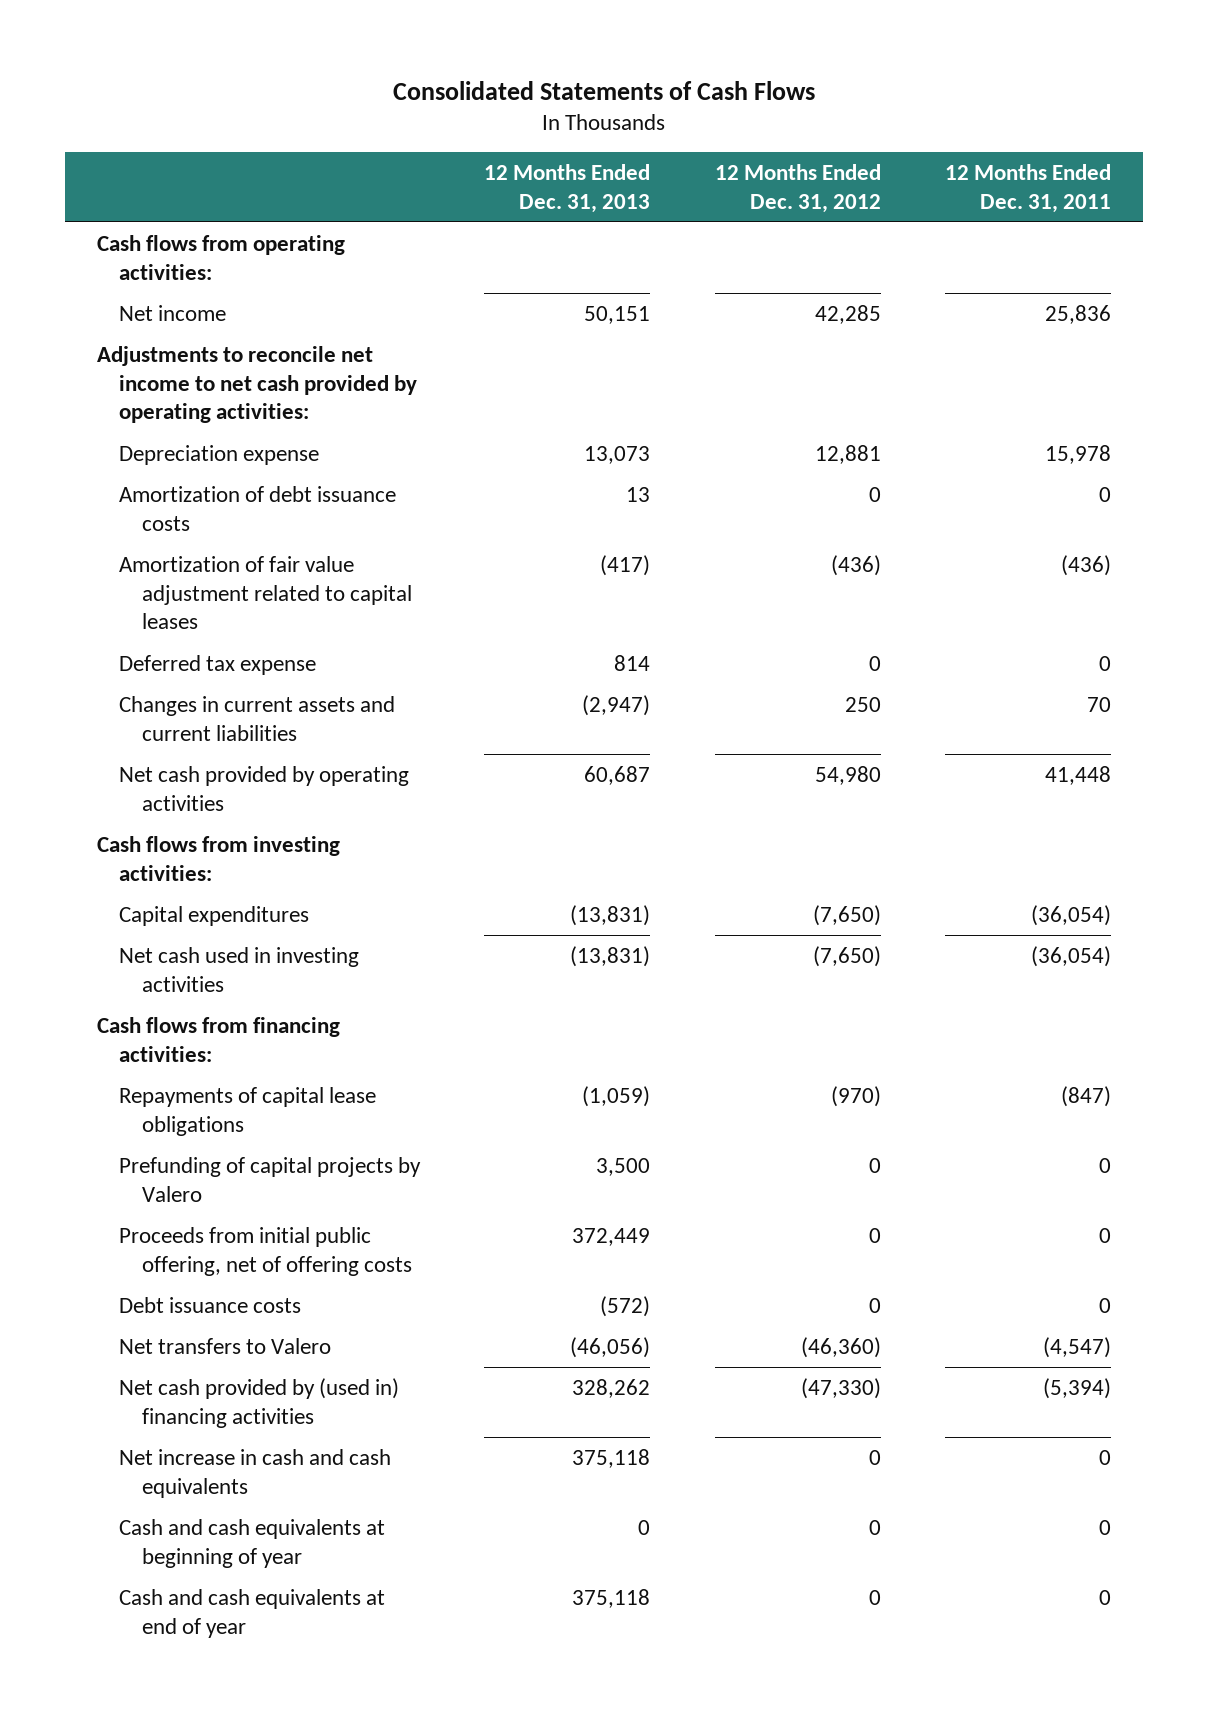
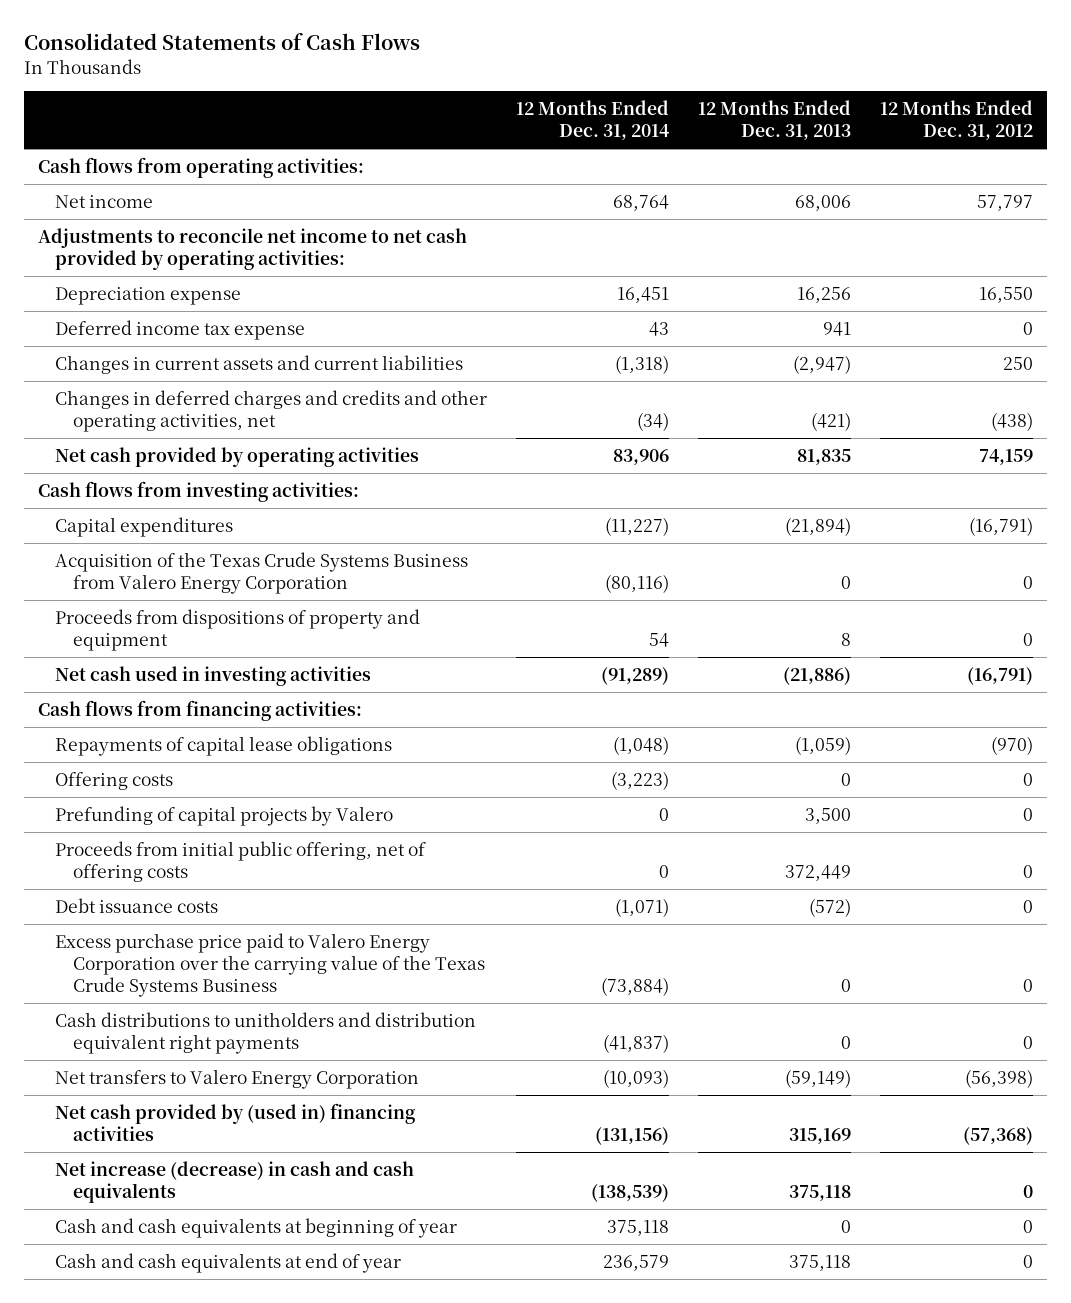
- | 12 Months Ended Dec. 31, 2013 | 12 Months Ended Dec. 31, 2012 | 12 Months Ended Dec. 31, 2011
+ | 12 Months Ended Dec. 31, 2014 | 12 Months Ended Dec. 31, 2013 | 12 Months Ended Dec. 31, 2012
- Net income | 50,151 | 42,285 | 25,836
+ Net income | 68,764 | 68,006 | 57,797
- Depreciation expense | 13,073 | 12,881 | 15,978
- Amortization of debt issuance costs | 13 | 0 | 0
- Amortization of fair value adjustment related to capital leases | (417) | (436) | (436)
- Deferred tax expense | 814 | 0 | 0
+ Depreciation expense | 16,451 | 16,256 | 16,550
+ Deferred income tax expense | 43 | 941 | 0
- Net cash provided by operating activities | 60,687 | 54,980 | 41,448
+ Changes in deferred charges and credits and other operating activities, net | (34) | (421) | (438)
+ Net cash provided by operating activities | 83,906 | 81,835 | 74,159
- Capital expenditures | (13,831) | (7,650) | (36,054)
- Net cash used in investing activities | (13,831) | (7,650) | (36,054)
+ Capital expenditures | (11,227) | (21,894) | (16,791)
+ Acquisition of the Texas Crude Systems Business from Valero Energy Corporation | (80,116) | 0 | 0
+ Proceeds from dispositions of property and equipment | 54 | 8 | 0
+ Net cash used in investing activities | (91,289) | (21,886) | (16,791)
+ Offering costs | (3,223) | 0 | 0
- Net transfers to Valero | (46,056) | (46,360) | (4,547)
- Net cash provided by (used in) financing activities | 328,262 | (47,330) | (5,394)
- Net increase in cash and cash equivalents | 375,118 | 0 | 0
+ Excess purchase price paid to Valero Energy Corporation over the carrying value of the Texas Crude Systems Business | (73,884) | 0 | 0
+ Cash distributions to unitholders and distribution equivalent right payments | (41,837) | 0 | 0
+ Net transfers to Valero Energy Corporation | (10,093) | (59,149) | (56,398)
+ Net cash provided by (used in) financing activities | (131,156) | 315,169 | (57,368)
+ Net increase (decrease) in cash and cash equivalents | (138,539) | 375,118 | 0

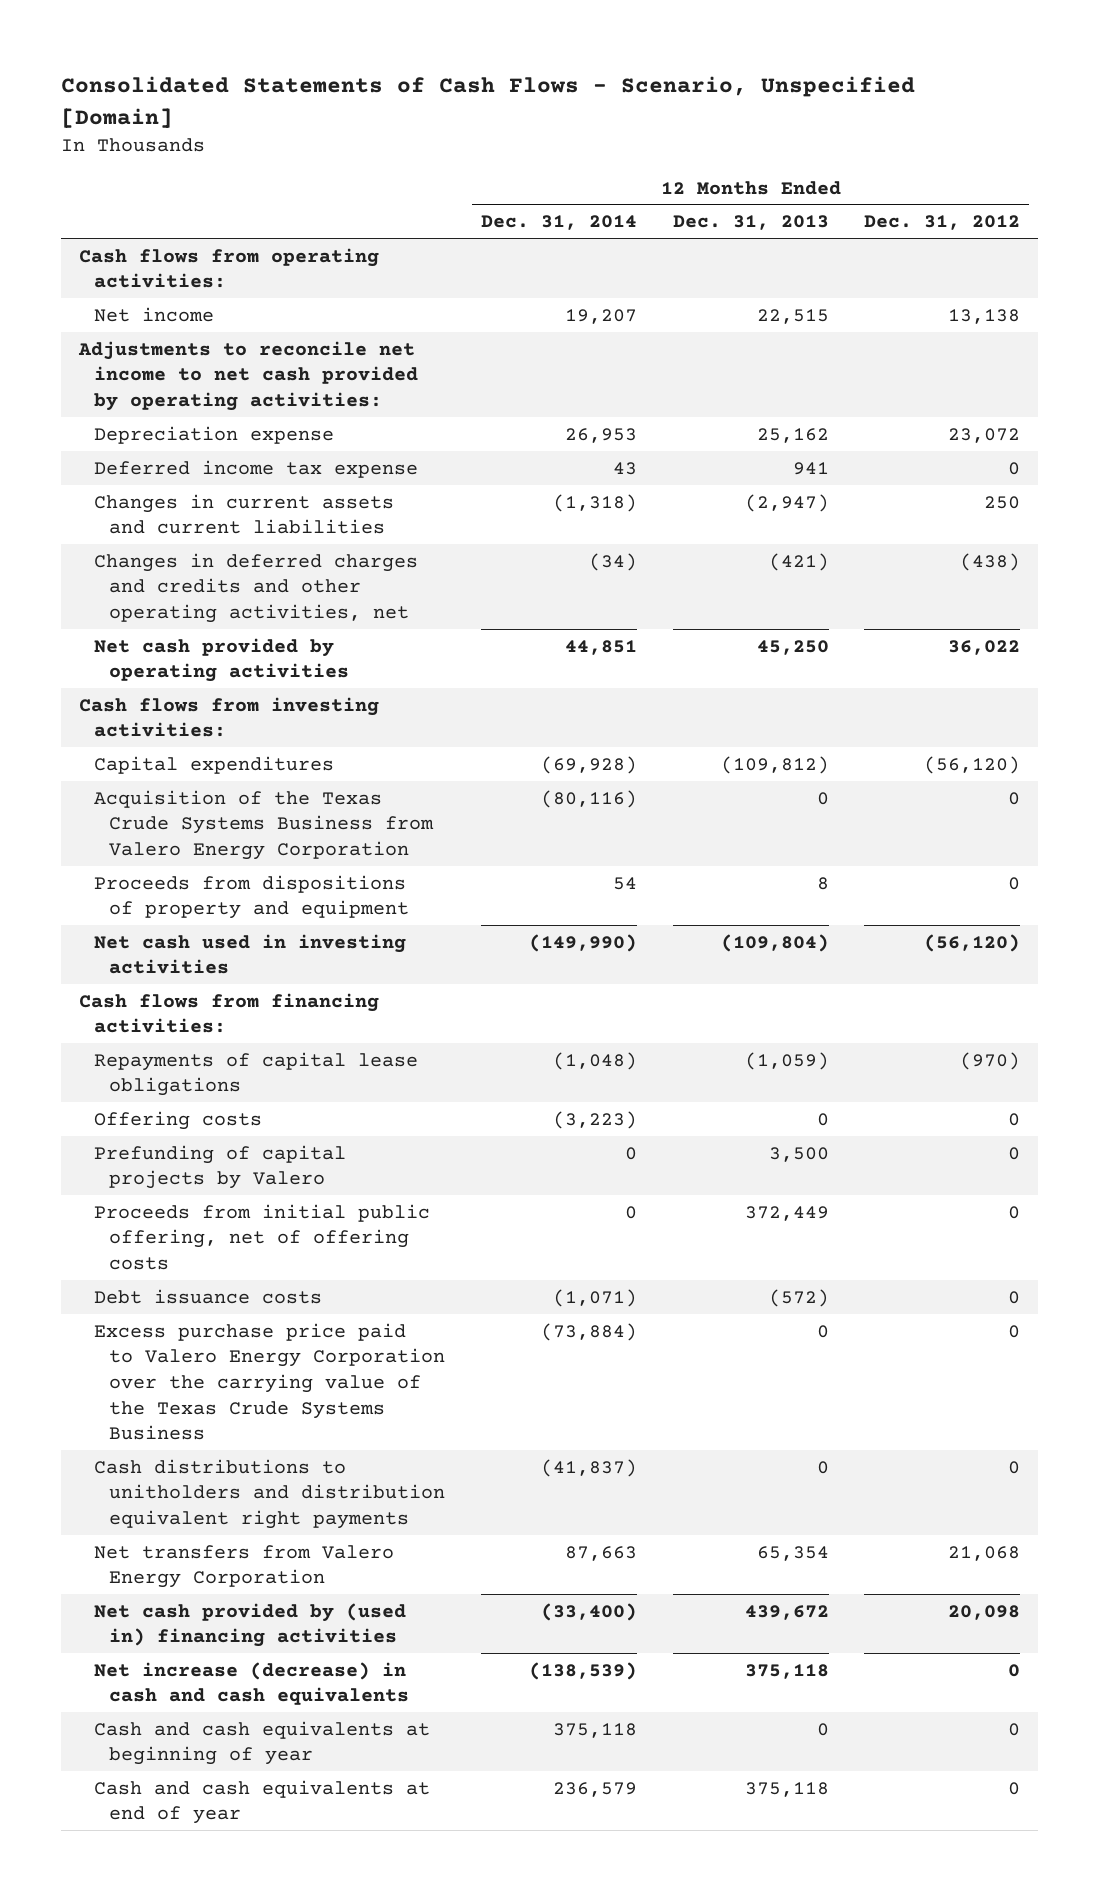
- Consolidated Statements of Cash Flows
+ Consolidated Statements of Cash Flows - Scenario, Unspecified [Domain]
- Net income | 68,764 | 68,006 | 57,797
+ Net income | 19,207 | 22,515 | 13,138
- Depreciation expense | 16,451 | 16,256 | 16,550
+ Depreciation expense | 26,953 | 25,162 | 23,072
- Net cash provided by operating activities | 83,906 | 81,835 | 74,159
+ Net cash provided by operating activities | 44,851 | 45,250 | 36,022
- Capital expenditures | (11,227) | (21,894) | (16,791)
+ Capital expenditures | (69,928) | (109,812) | (56,120)
- Net cash used in investing activities | (91,289) | (21,886) | (16,791)
+ Net cash used in investing activities | (149,990) | (109,804) | (56,120)
- Net transfers to Valero Energy Corporation | (10,093) | (59,149) | (56,398)
- Net cash provided by (used in) financing activities | (131,156) | 315,169 | (57,368)
+ Net transfers from Valero Energy Corporation | 87,663 | 65,354 | 21,068
+ Net cash provided by (used in) financing activities | (33,400) | 439,672 | 20,098

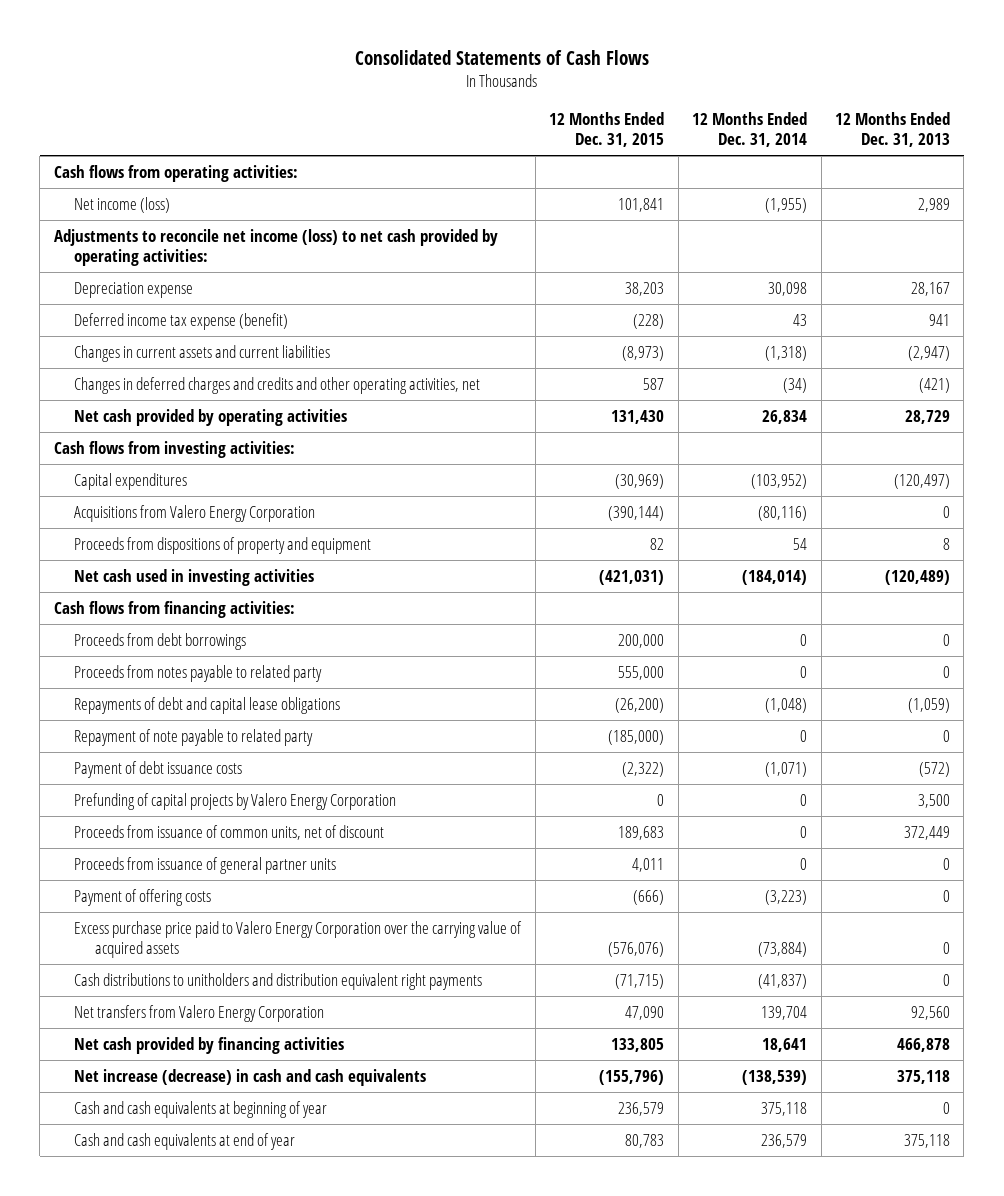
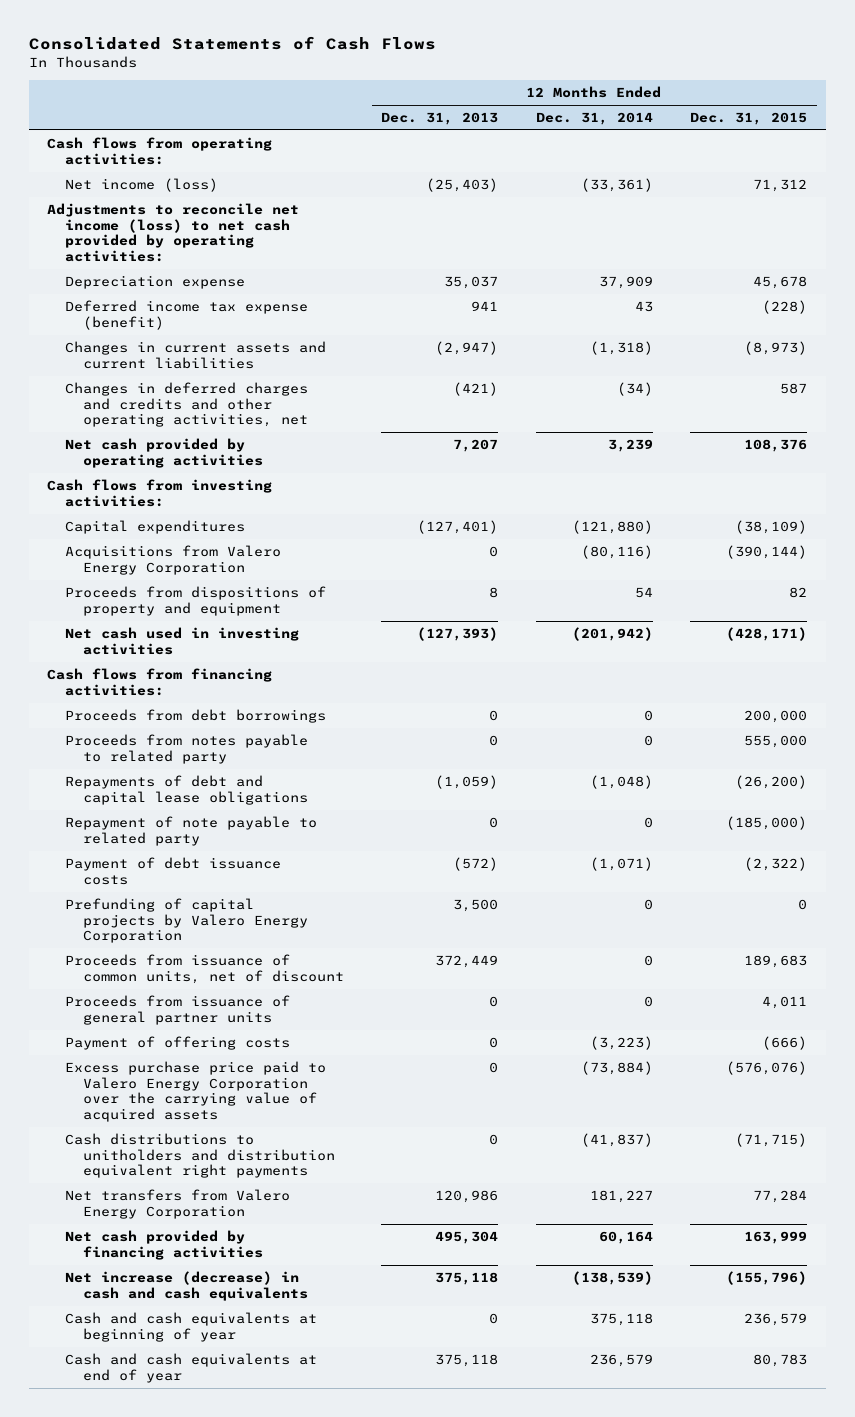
- | 12 Months Ended Dec. 31, 2015 | 12 Months Ended Dec. 31, 2014 | 12 Months Ended Dec. 31, 2013
+ | 12 Months Ended Dec. 31, 2013 | 12 Months Ended Dec. 31, 2014 | 12 Months Ended Dec. 31, 2015
- Net income (loss) | 101,841 | (1,955) | 2,989
+ Net income (loss) | (25,403) | (33,361) | 71,312
- Depreciation expense | 38,203 | 30,098 | 28,167
+ Depreciation expense | 35,037 | 37,909 | 45,678
- Net cash provided by operating activities | 131,430 | 26,834 | 28,729
+ Net cash provided by operating activities | 7,207 | 3,239 | 108,376
- Capital expenditures | (30,969) | (103,952) | (120,497)
+ Capital expenditures | (127,401) | (121,880) | (38,109)
- Net cash used in investing activities | (421,031) | (184,014) | (120,489)
+ Net cash used in investing activities | (127,393) | (201,942) | (428,171)
- Net transfers from Valero Energy Corporation | 47,090 | 139,704 | 92,560
- Net cash provided by financing activities | 133,805 | 18,641 | 466,878
+ Net transfers from Valero Energy Corporation | 120,986 | 181,227 | 77,284
+ Net cash provided by financing activities | 495,304 | 60,164 | 163,999

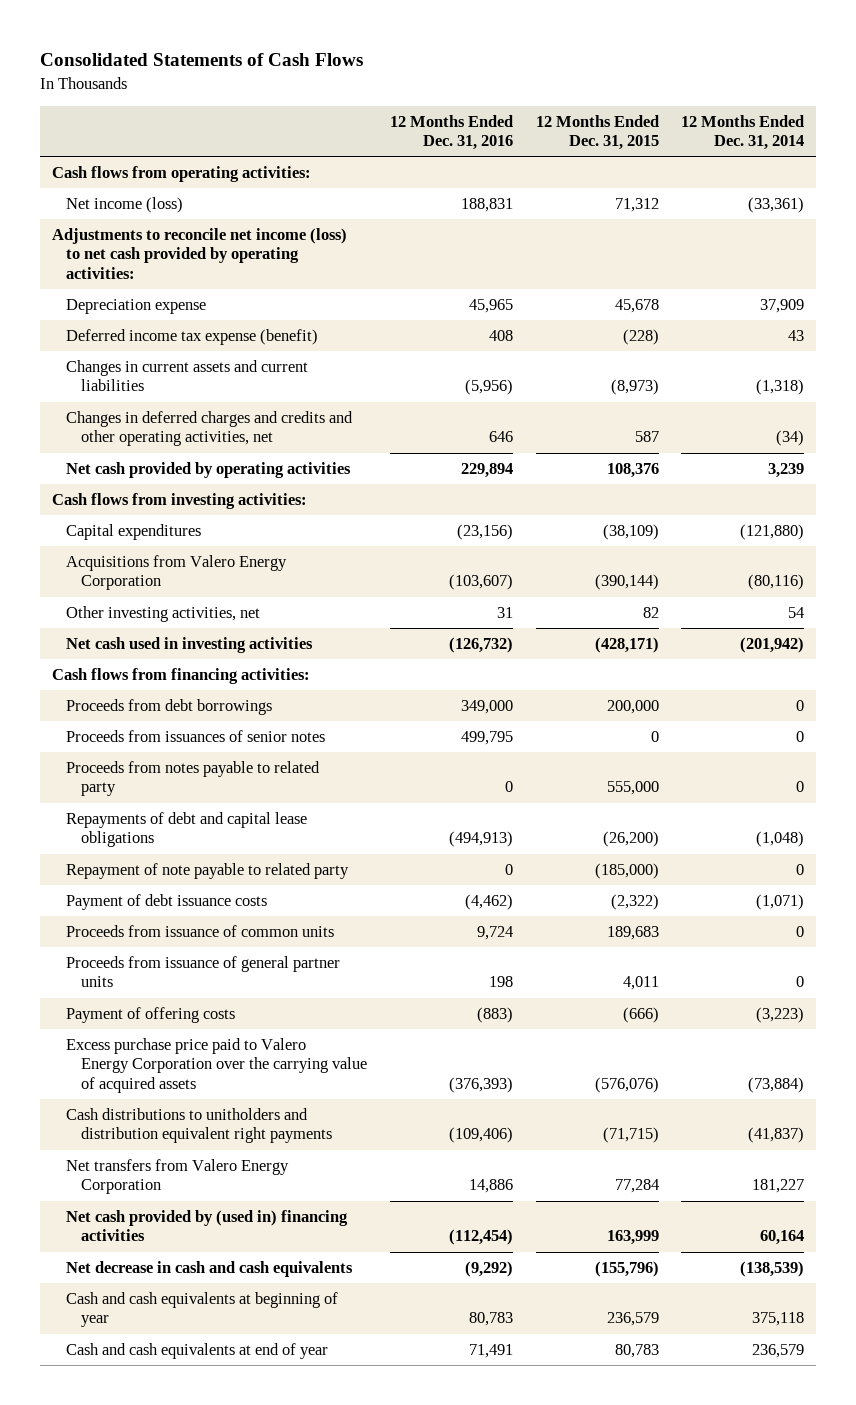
- | 12 Months Ended Dec. 31, 2013 | 12 Months Ended Dec. 31, 2014 | 12 Months Ended Dec. 31, 2015
+ | 12 Months Ended Dec. 31, 2016 | 12 Months Ended Dec. 31, 2015 | 12 Months Ended Dec. 31, 2014
- Proceeds from dispositions of property and equipment | 8 | 54 | 82
+ Other investing activities, net | 31 | 82 | 54
+ Proceeds from issuances of senior notes | 499,795 | 0 | 0
- Prefunding of capital projects by Valero Energy Corporation | 3,500 | 0 | 0
- Proceeds from issuance of common units, net of discount | 372,449 | 0 | 189,683
+ Proceeds from issuance of common units | 9,724 | 189,683 | 0
- Net cash provided by financing activities | 495,304 | 60,164 | 163,999
- Net increase (decrease) in cash and cash equivalents | 375,118 | (138,539) | (155,796)
+ Net cash provided by (used in) financing activities | (112,454) | 163,999 | 60,164
+ Net decrease in cash and cash equivalents | (9,292) | (155,796) | (138,539)

